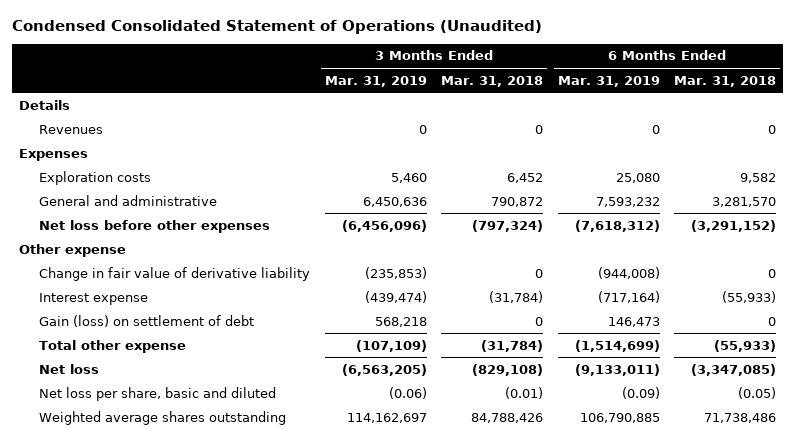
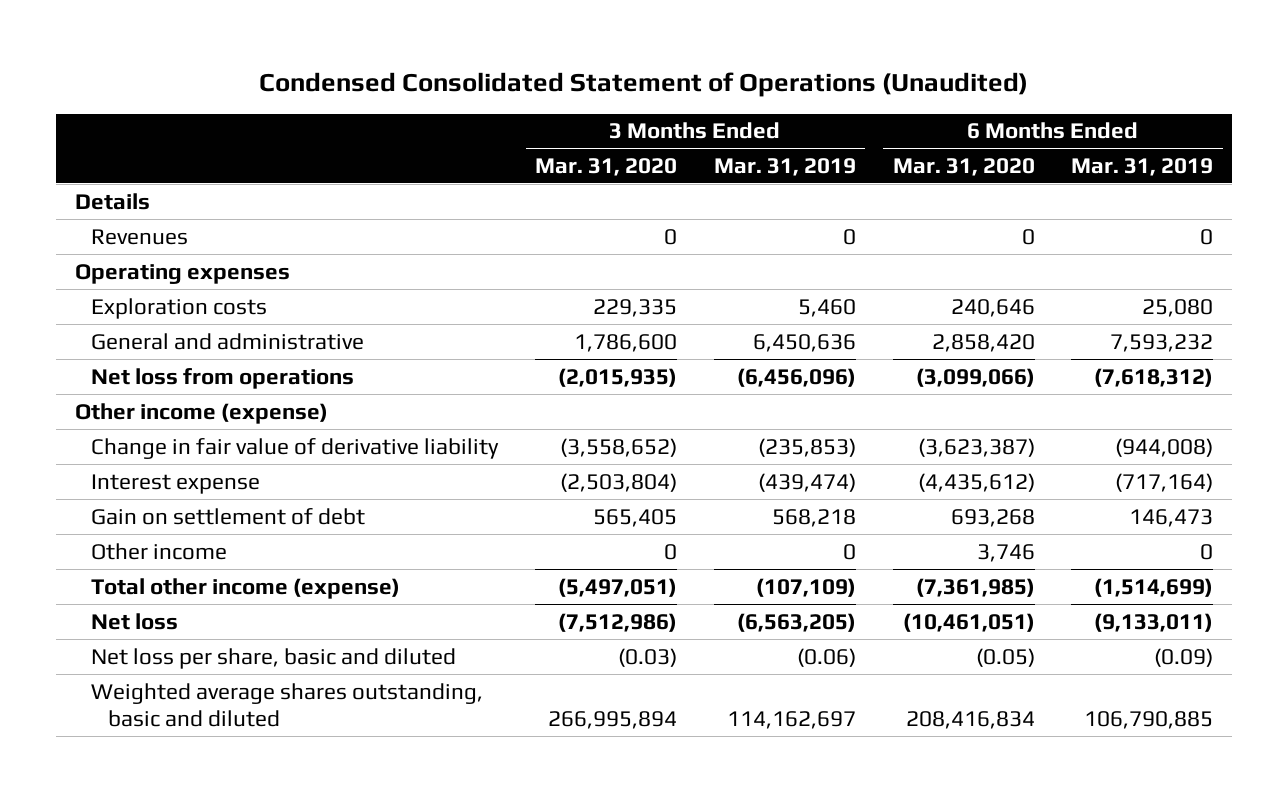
- | 3 Months Ended Mar. 31, 2019 | 3 Months Ended Mar. 31, 2018 | 6 Months Ended Mar. 31, 2019 | 6 Months Ended Mar. 31, 2018
+ | 3 Months Ended Mar. 31, 2020 | 3 Months Ended Mar. 31, 2019 | 6 Months Ended Mar. 31, 2020 | 6 Months Ended Mar. 31, 2019
- Expenses
+ Operating expenses
- Net loss before other expenses | (6,456,096) | (797,324) | (7,618,312) | (3,291,152)
- Other expense
+ Net loss from operations | (2,015,935) | (6,456,096) | (3,099,066) | (7,618,312)
+ Other income (expense)
- Gain (loss) on settlement of debt | 568,218 | 0 | 146,473 | 0
- Total other expense | (107,109) | (31,784) | (1,514,699) | (55,933)
+ Gain on settlement of debt | 565,405 | 568,218 | 693,268 | 146,473
+ Other income | 0 | 0 | 3,746 | 0
+ Total other income (expense) | (5,497,051) | (107,109) | (7,361,985) | (1,514,699)
- Weighted average shares outstanding | 114,162,697 | 84,788,426 | 106,790,885 | 71,738,486
+ Weighted average shares outstanding, basic and diluted | 266,995,894 | 114,162,697 | 208,416,834 | 106,790,885

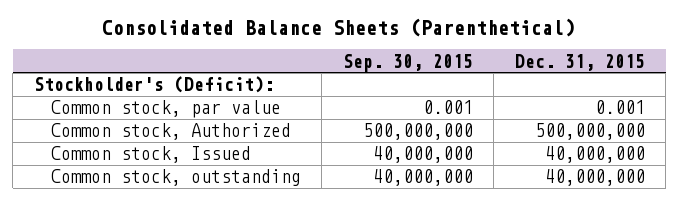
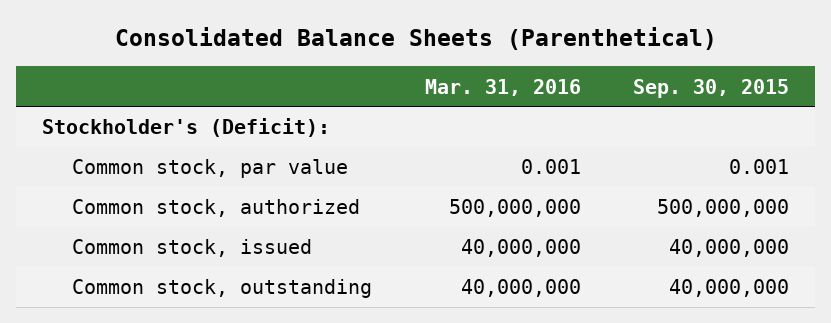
- | Sep. 30, 2015 | Dec. 31, 2015
+ | Mar. 31, 2016 | Sep. 30, 2015
- Common stock, Authorized | 500,000,000 | 500,000,000
- Common stock, Issued | 40,000,000 | 40,000,000
+ Common stock, authorized | 500,000,000 | 500,000,000
+ Common stock, issued | 40,000,000 | 40,000,000

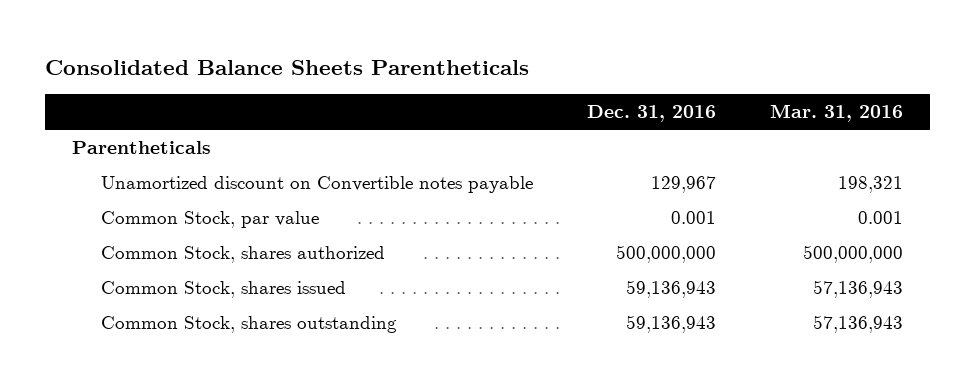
- Consolidated Balance Sheets (Parenthetical)
+ Consolidated Balance Sheets Parentheticals
- | Mar. 31, 2016 | Sep. 30, 2015
+ | Dec. 31, 2016 | Mar. 31, 2016
- Stockholder's (Deficit):
- Common stock, par value | 0.001 | 0.001
- Common stock, authorized | 500,000,000 | 500,000,000
- Common stock, issued | 40,000,000 | 40,000,000
- Common stock, outstanding | 40,000,000 | 40,000,000
+ Parentheticals
+ Unamortized discount on Convertible notes payable | 129,967 | 198,321
+ Common Stock, par value | 0.001 | 0.001
+ Common Stock, shares authorized | 500,000,000 | 500,000,000
+ Common Stock, shares issued | 59,136,943 | 57,136,943
+ Common Stock, shares outstanding | 59,136,943 | 57,136,943

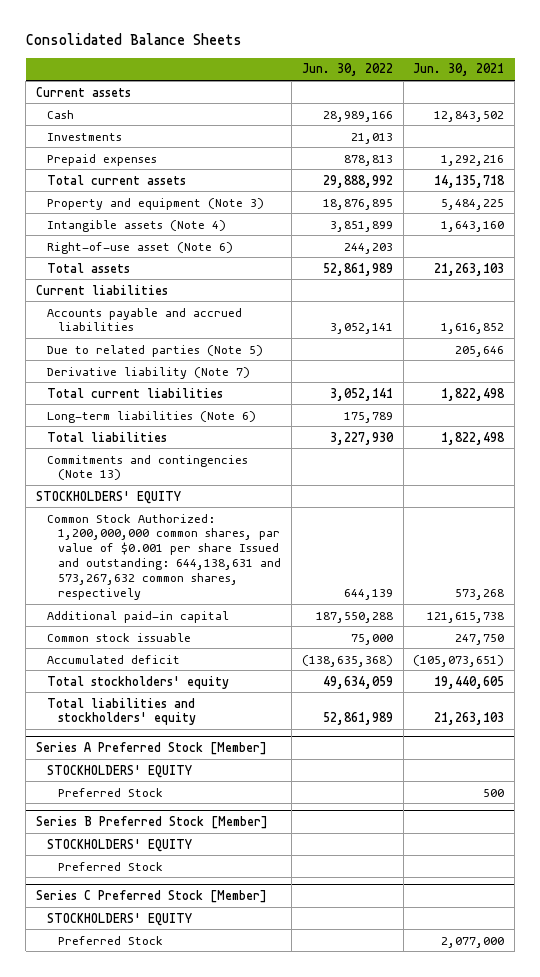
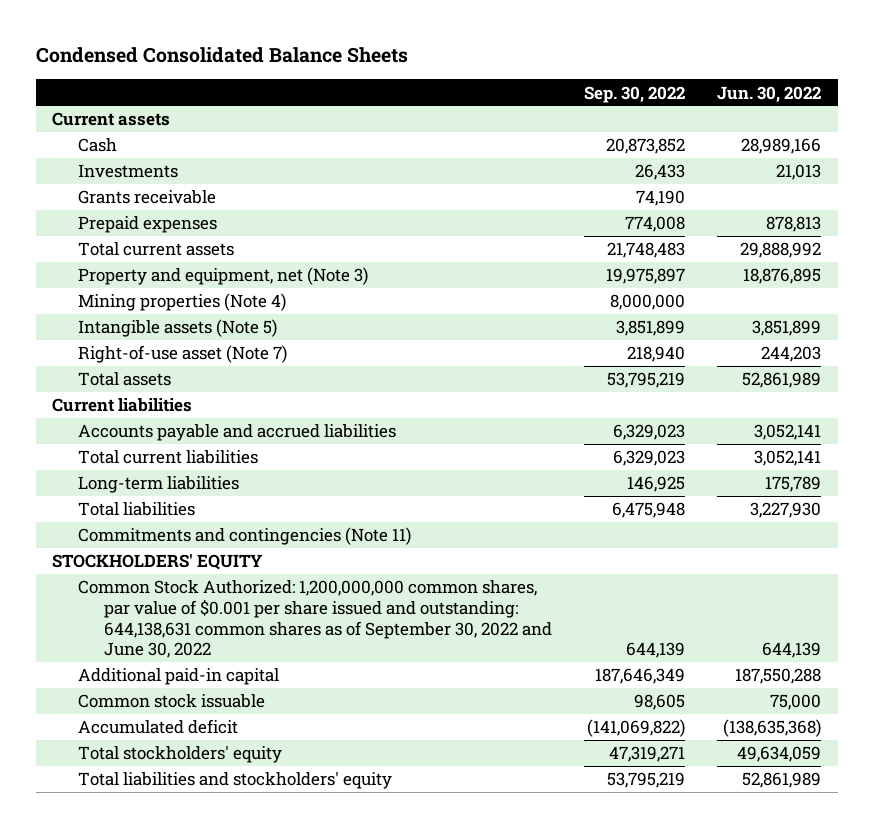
- Consolidated Balance Sheets
+ Condensed Consolidated Balance Sheets
- | Jun. 30, 2022 | Jun. 30, 2021
+ | Sep. 30, 2022 | Jun. 30, 2022
+ Grants receivable | 74,190 |
- Property and equipment (Note 3) | 18,876,895 | 5,484,225
- Intangible assets (Note 4) | 3,851,899 | 1,643,160
- Right-of-use asset (Note 6) | 244,203 |
+ Property and equipment, net (Note 3) | 19,975,897 | 18,876,895
+ Mining properties (Note 4) | 8,000,000 |
+ Intangible assets (Note 5) | 3,851,899 | 3,851,899
+ Right-of-use asset (Note 7) | 218,940 | 244,203
- Due to related parties (Note 5) | | 205,646
- Derivative liability (Note 7)
- Long-term liabilities (Note 6) | 175,789 |
+ Long-term liabilities | 146,925 | 175,789
- Commitments and contingencies (Note 13)
+ Commitments and contingencies (Note 11)
- Common Stock Authorized: 1,200,000,000 common shares, par value of $0.001 per share Issued and outstanding: 644,138,631 and 573,267,632 common shares, respectively | 644,139 | 573,268
+ Common Stock Authorized: 1,200,000,000 common shares, par value of $0.001 per share issued and outstanding: 644,138,631 common shares as of September 30, 2022 and June 30, 2022 | 644,139 | 644,139
- Series A Preferred Stock [Member]
- STOCKHOLDERS' EQUITY
- Preferred Stock | | 500
- Series B Preferred Stock [Member]
- STOCKHOLDERS' EQUITY
- Preferred Stock
- Series C Preferred Stock [Member]
- STOCKHOLDERS' EQUITY
- Preferred Stock | | 2,077,000

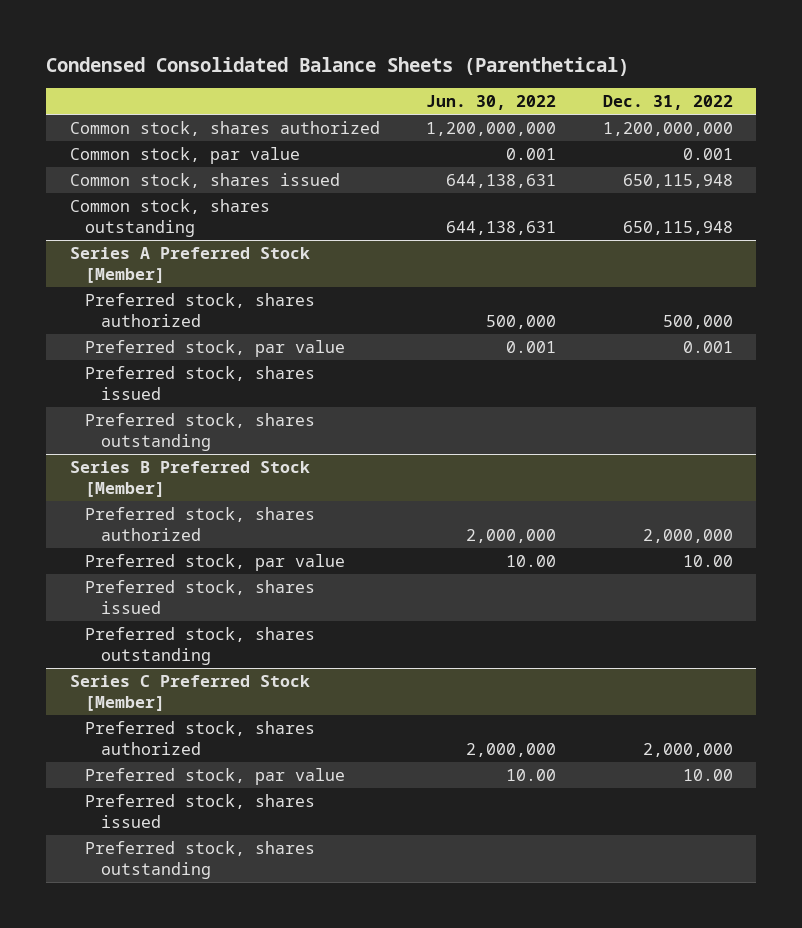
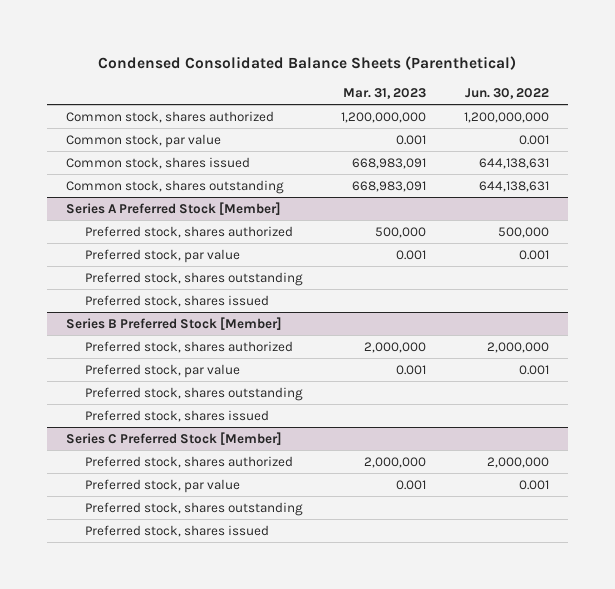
- | Jun. 30, 2022 | Dec. 31, 2022
+ | Mar. 31, 2023 | Jun. 30, 2022
@ Series A Preferred Stock [Member]
moved down: Preferred stock, shares issued
@ Series B Preferred Stock [Member]
- Preferred stock, par value | 10.00 | 10.00
+ Preferred stock, par value | 0.001 | 0.001
moved down: Preferred stock, shares issued
@ Series C Preferred Stock [Member]
- Preferred stock, par value | 10.00 | 10.00
+ Preferred stock, par value | 0.001 | 0.001
moved down: Preferred stock, shares issued

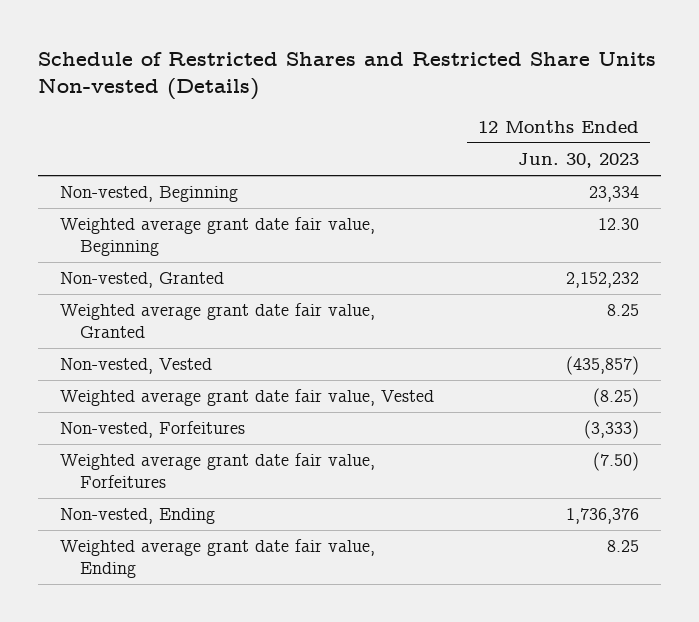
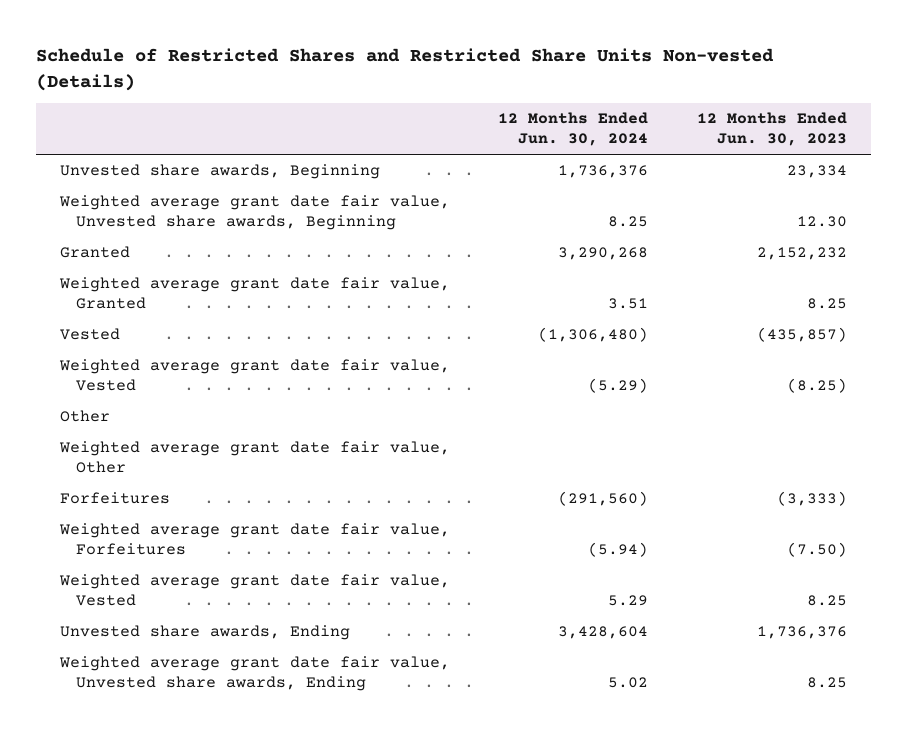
- | 12 Months Ended Jun. 30, 2023
+ | 12 Months Ended Jun. 30, 2024 | 12 Months Ended Jun. 30, 2023
- Non-vested, Beginning | 23,334
- Weighted average grant date fair value, Beginning | 12.30
- Non-vested, Granted | 2,152,232
+ Unvested share awards, Beginning | 1,736,376 | 23,334
+ Weighted average grant date fair value, Unvested share awards, Beginning | 8.25 | 12.30
+ Granted | 3,290,268 | 2,152,232
- Non-vested, Vested | (435,857)
+ Vested | (1,306,480) | (435,857)
- Non-vested, Forfeitures | (3,333)
+ Other
+ Weighted average grant date fair value, Other
+ Forfeitures | (291,560) | (3,333)
- Non-vested, Ending | 1,736,376
- Weighted average grant date fair value, Ending | 8.25
+ Weighted average grant date fair value, Vested | 5.29 | 8.25
+ Unvested share awards, Ending | 3,428,604 | 1,736,376
+ Weighted average grant date fair value, Unvested share awards, Ending | 5.02 | 8.25

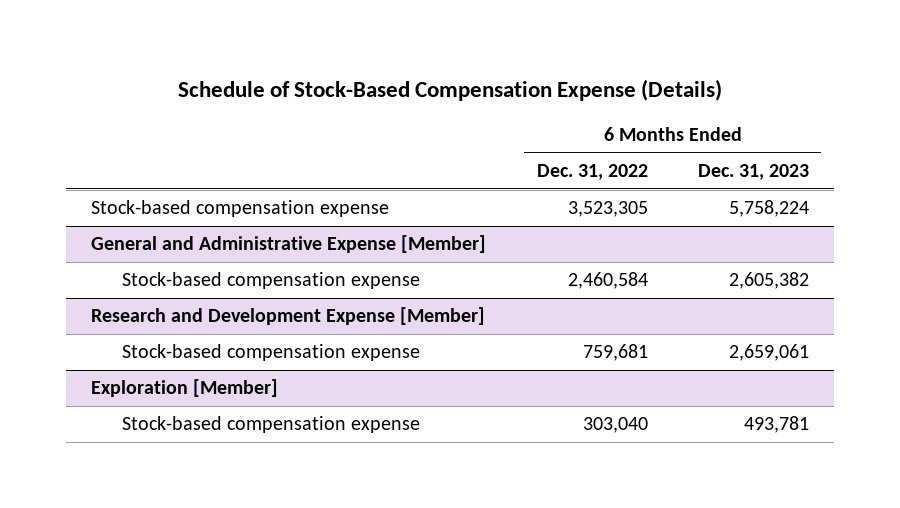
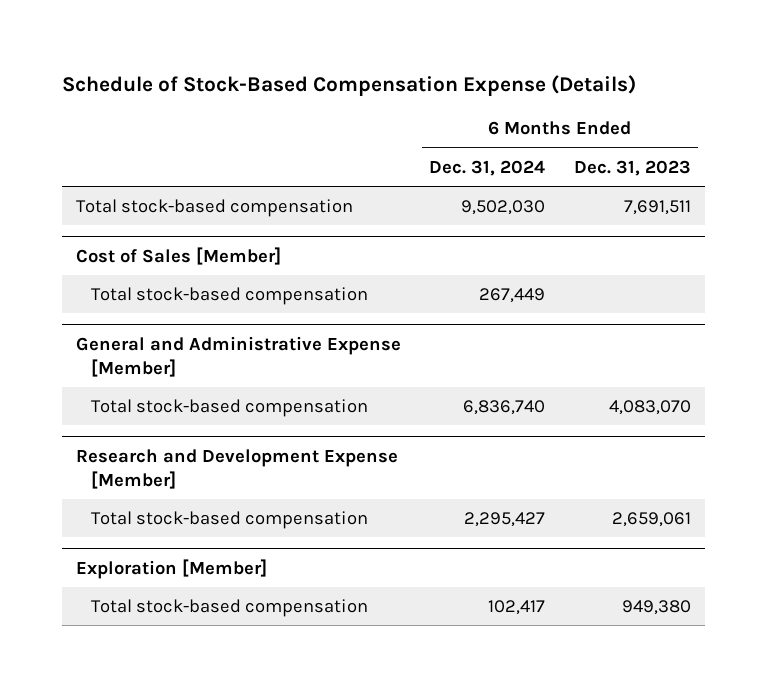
- | 6 Months Ended Dec. 31, 2022 | 6 Months Ended Dec. 31, 2023
+ | 6 Months Ended Dec. 31, 2024 | 6 Months Ended Dec. 31, 2023
- Stock-based compensation expense | 3,523,305 | 5,758,224
+ Total stock-based compensation | 9,502,030 | 7,691,511
+ Cost of Sales [Member]
+ Total stock-based compensation | 267,449 |
@ General and Administrative Expense [Member]
- Stock-based compensation expense | 2,460,584 | 2,605,382
+ Total stock-based compensation | 6,836,740 | 4,083,070
@ Research and Development Expense [Member]
- Stock-based compensation expense | 759,681 | 2,659,061
+ Total stock-based compensation | 2,295,427 | 2,659,061
@ Exploration [Member]
- Stock-based compensation expense | 303,040 | 493,781
+ Total stock-based compensation | 102,417 | 949,380

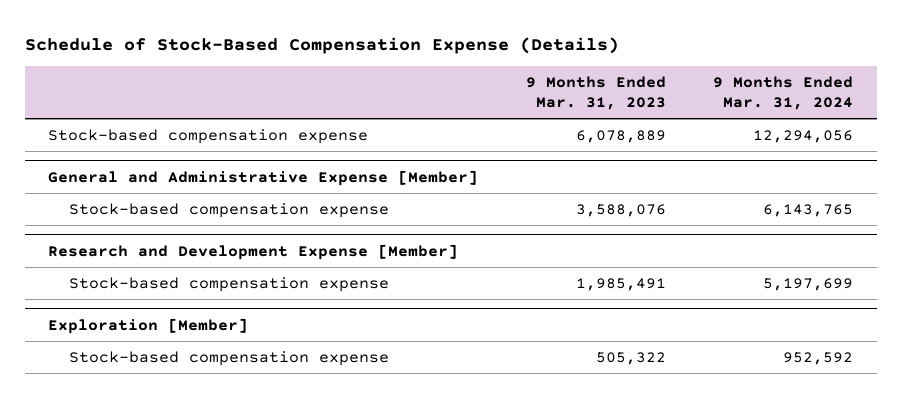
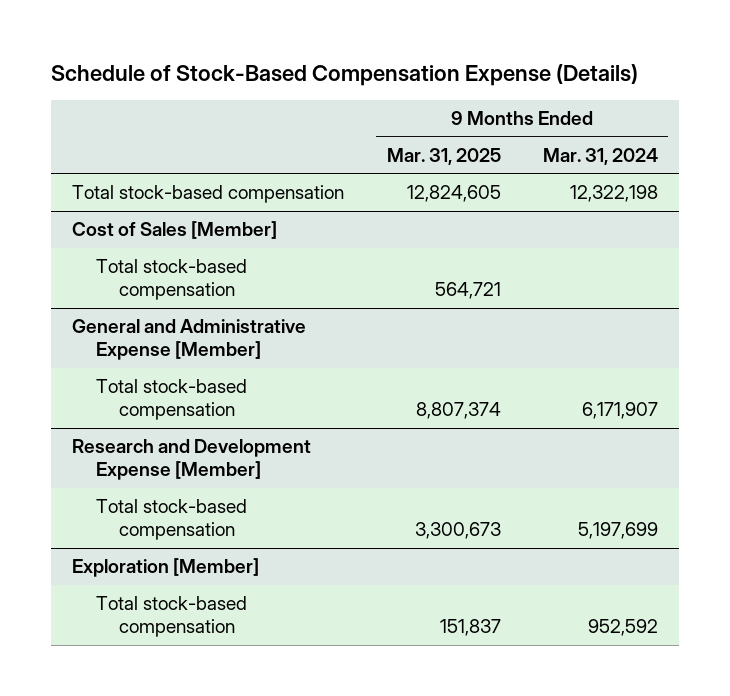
- | 9 Months Ended Mar. 31, 2023 | 9 Months Ended Mar. 31, 2024
+ | 9 Months Ended Mar. 31, 2025 | 9 Months Ended Mar. 31, 2024
- Stock-based compensation expense | 6,078,889 | 12,294,056
+ Total stock-based compensation | 12,824,605 | 12,322,198
+ Cost of Sales [Member]
+ Total stock-based compensation | 564,721 |
@ General and Administrative Expense [Member]
- Stock-based compensation expense | 3,588,076 | 6,143,765
+ Total stock-based compensation | 8,807,374 | 6,171,907
@ Research and Development Expense [Member]
- Stock-based compensation expense | 1,985,491 | 5,197,699
+ Total stock-based compensation | 3,300,673 | 5,197,699
@ Exploration [Member]
- Stock-based compensation expense | 505,322 | 952,592
+ Total stock-based compensation | 151,837 | 952,592

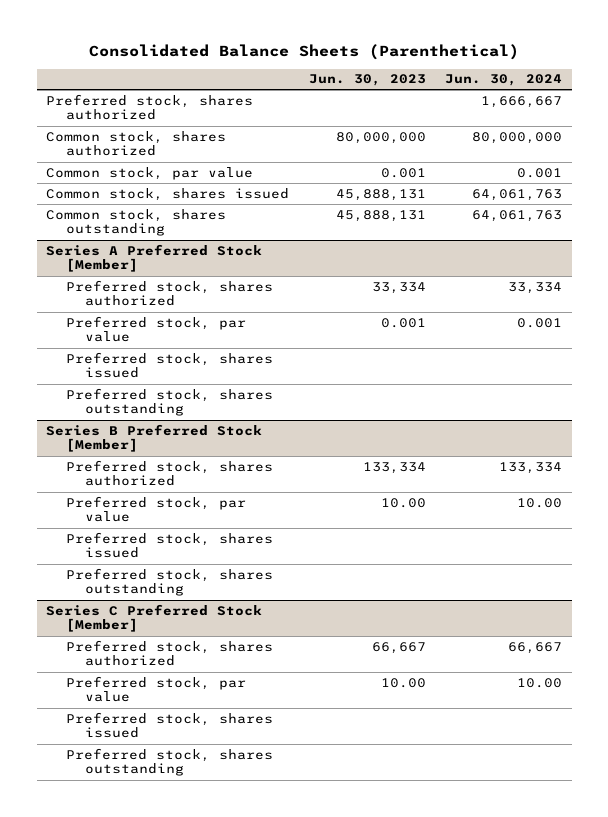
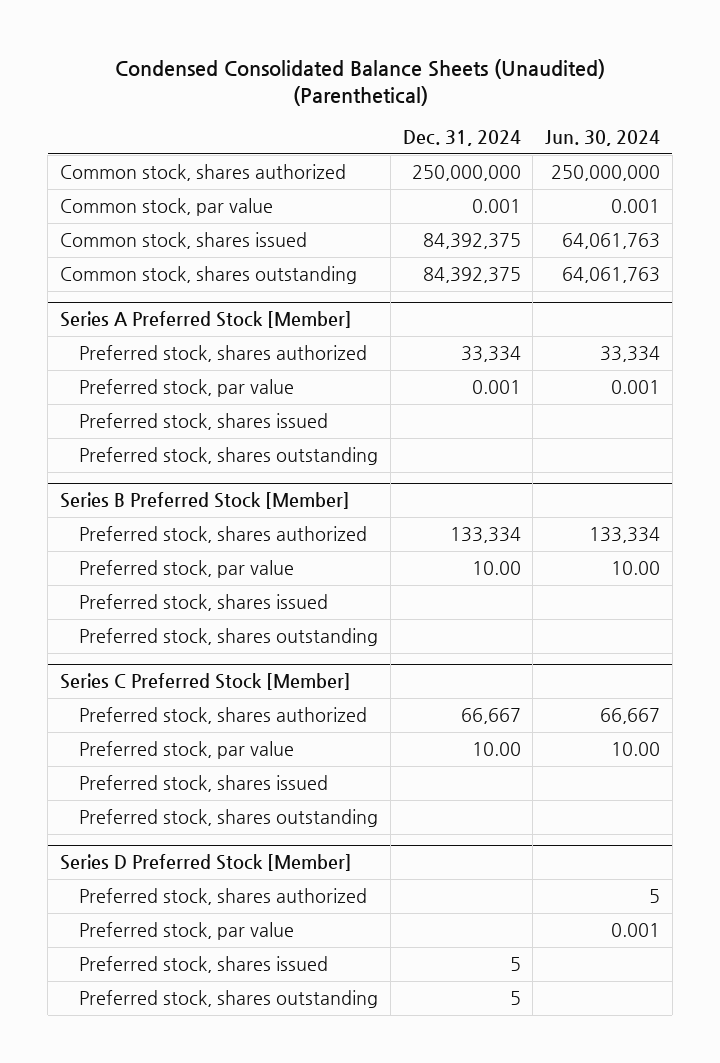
- Consolidated Balance Sheets (Parenthetical)
+ Condensed Consolidated Balance Sheets (Unaudited) (Parenthetical)
- | Jun. 30, 2023 | Jun. 30, 2024
+ | Dec. 31, 2024 | Jun. 30, 2024
- Preferred stock, shares authorized | | 1,666,667
- Common stock, shares authorized | 80,000,000 | 80,000,000
+ Common stock, shares authorized | 250,000,000 | 250,000,000
+ Series D Preferred Stock [Member]
+ Preferred stock, shares authorized | | 5
+ Preferred stock, par value | | 0.001
+ Preferred stock, shares issued | 5 |
+ Preferred stock, shares outstanding | 5 |

